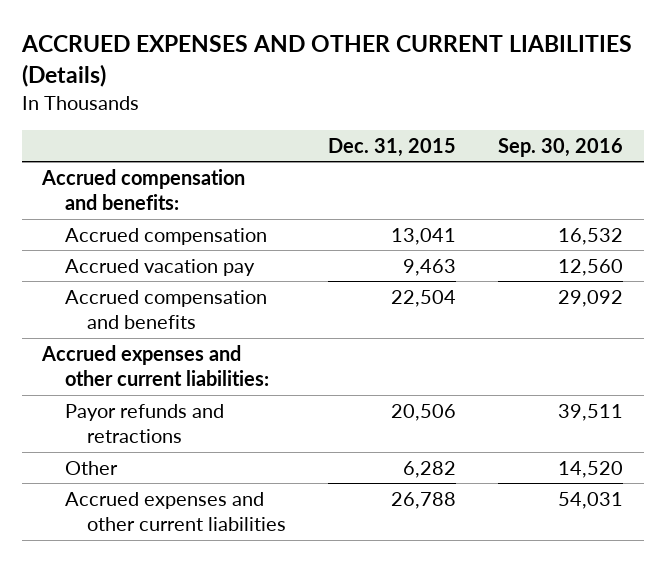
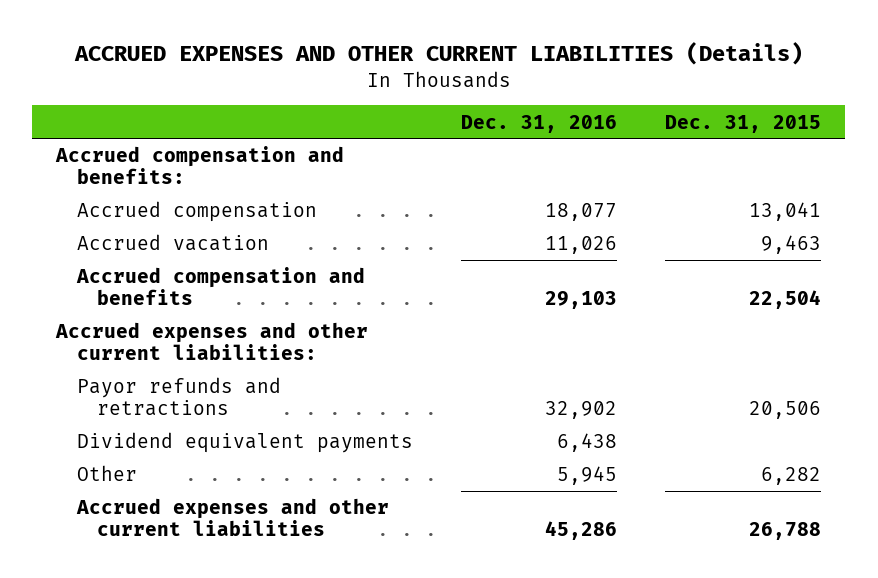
- | Dec. 31, 2015 | Sep. 30, 2016
+ | Dec. 31, 2016 | Dec. 31, 2015
- Accrued vacation pay | 9,463 | 12,560
+ Accrued vacation | 11,026 | 9,463
+ Dividend equivalent payments | 6,438 |

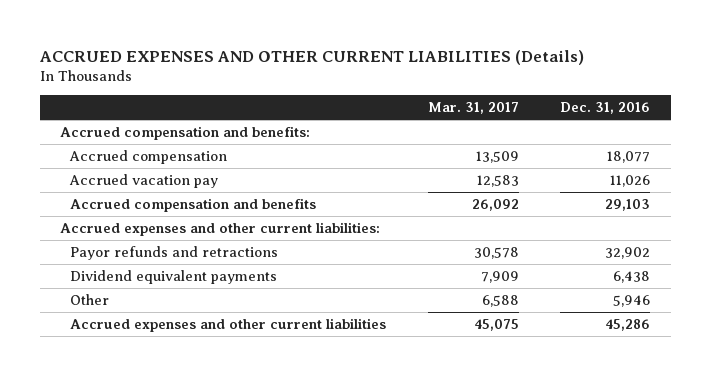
- | Dec. 31, 2016 | Dec. 31, 2015
+ | Mar. 31, 2017 | Dec. 31, 2016
- Accrued vacation | 11,026 | 9,463
+ Accrued vacation pay | 12,583 | 11,026
- Other | 5,945 | 6,282
+ Other | 6,588 | 5,946

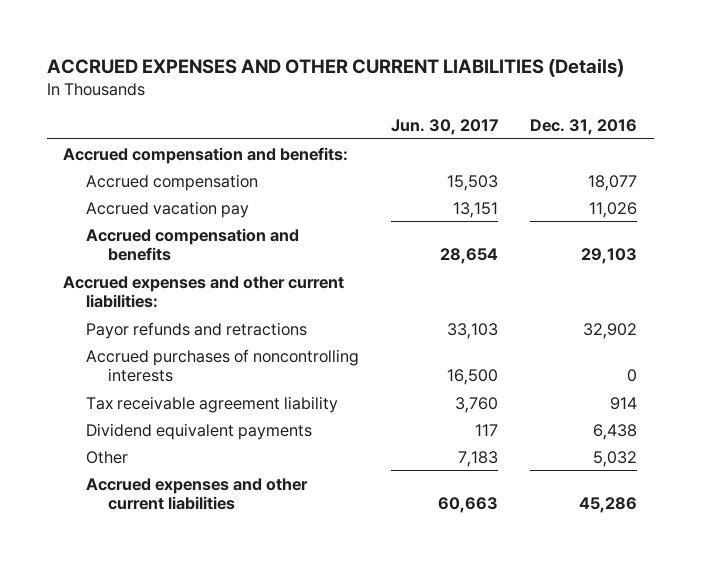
- | Mar. 31, 2017 | Dec. 31, 2016
+ | Jun. 30, 2017 | Dec. 31, 2016
+ Accrued purchases of noncontrolling interests | 16,500 | 0
+ Tax receivable agreement liability | 3,760 | 914
- Other | 6,588 | 5,946
+ Other | 7,183 | 5,032

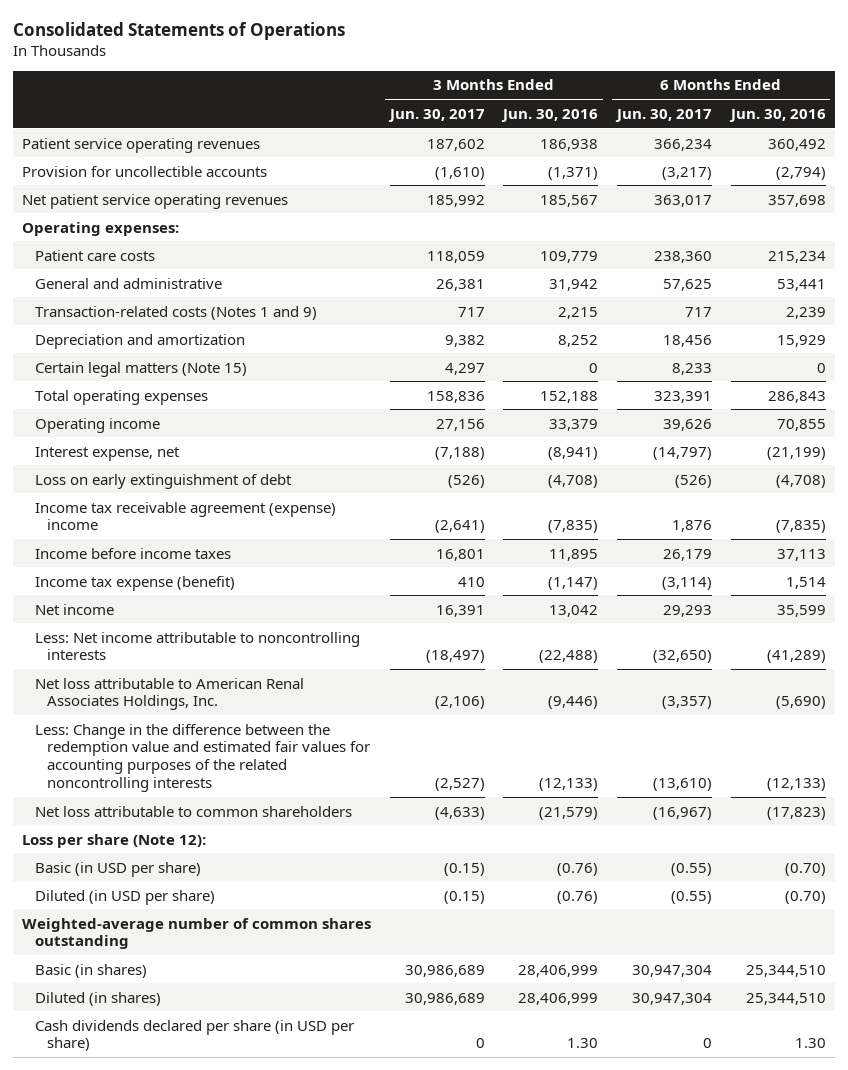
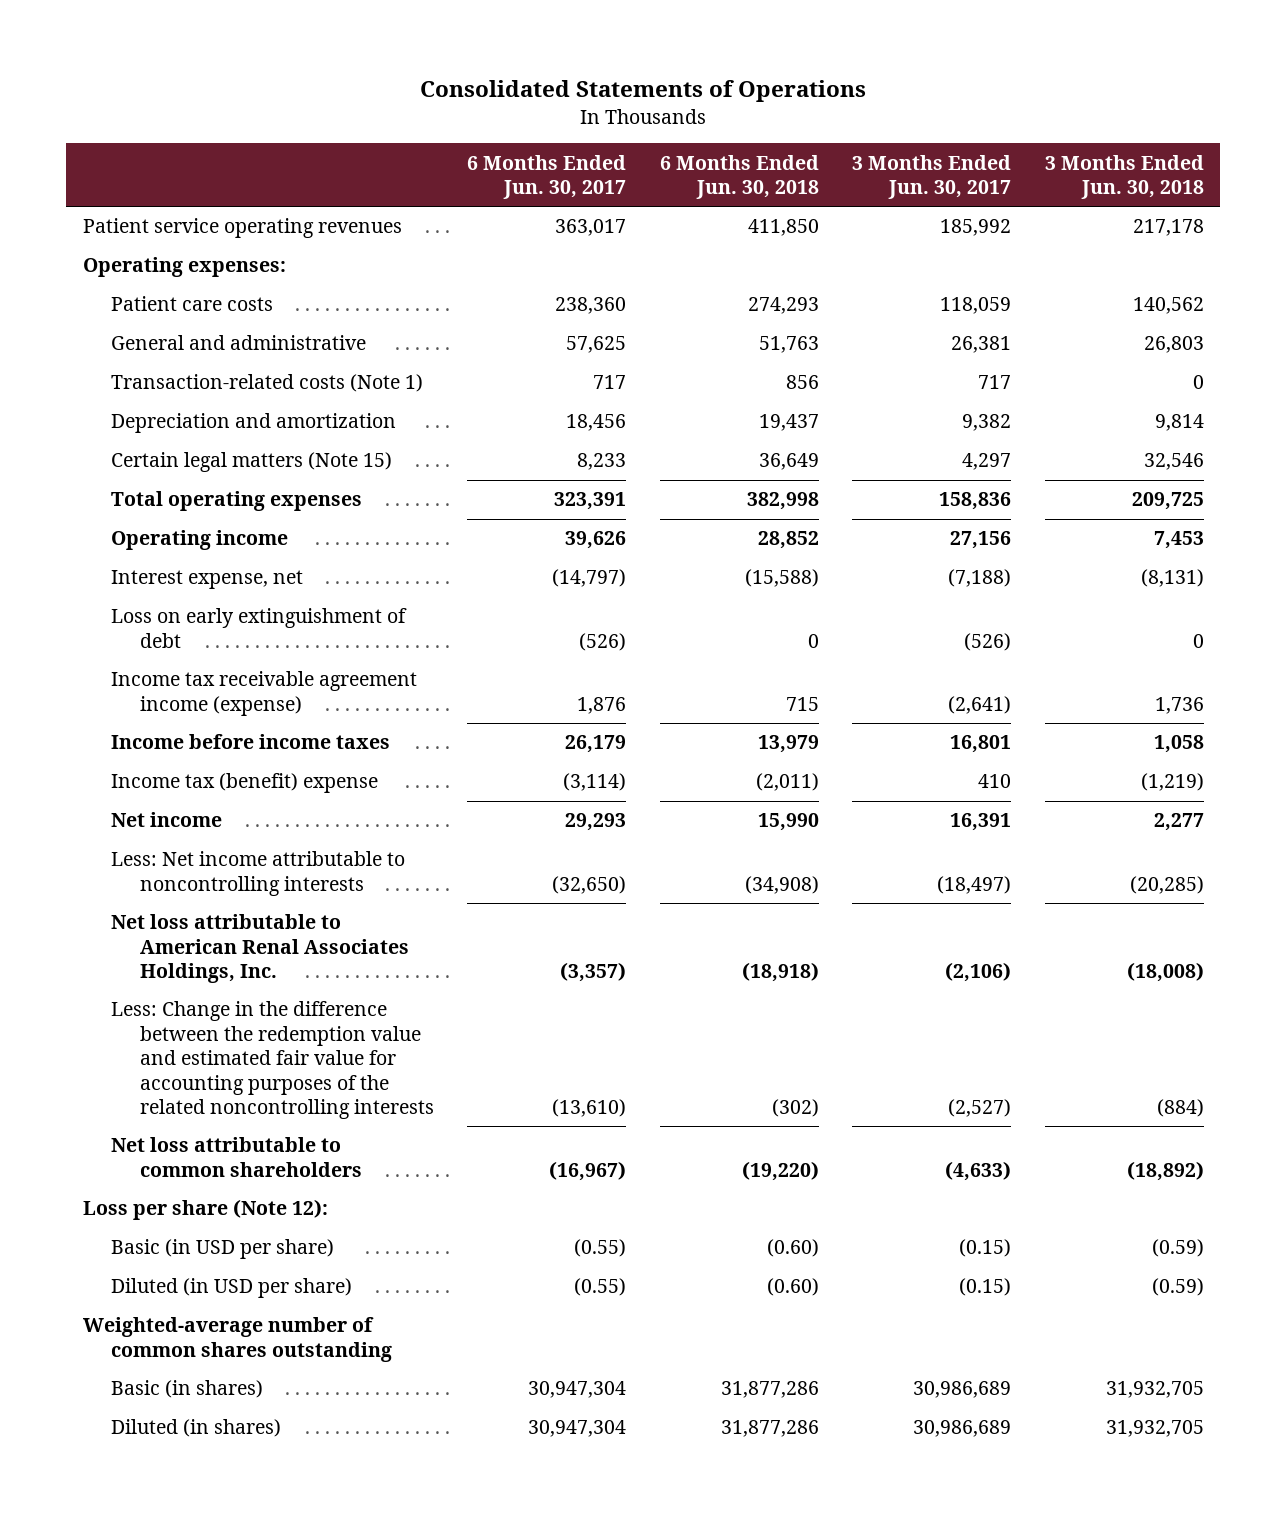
- | 3 Months Ended Jun. 30, 2017 | 3 Months Ended Jun. 30, 2016 | 6 Months Ended Jun. 30, 2017 | 6 Months Ended Jun. 30, 2016
+ | 6 Months Ended Jun. 30, 2017 | 6 Months Ended Jun. 30, 2018 | 3 Months Ended Jun. 30, 2017 | 3 Months Ended Jun. 30, 2018
- Patient service operating revenues | 187,602 | 186,938 | 366,234 | 360,492
- Provision for uncollectible accounts | (1,610) | (1,371) | (3,217) | (2,794)
- Net patient service operating revenues | 185,992 | 185,567 | 363,017 | 357,698
+ Patient service operating revenues | 363,017 | 411,850 | 185,992 | 217,178
- Transaction-related costs (Notes 1 and 9) | 717 | 2,215 | 717 | 2,239
+ Transaction-related costs (Note 1) | 717 | 856 | 717 | 0
- Income tax receivable agreement (expense) income | (2,641) | (7,835) | 1,876 | (7,835)
+ Income tax receivable agreement income (expense) | 1,876 | 715 | (2,641) | 1,736
- Income tax expense (benefit) | 410 | (1,147) | (3,114) | 1,514
+ Income tax (benefit) expense | (3,114) | (2,011) | 410 | (1,219)
- Less: Change in the difference between the redemption value and estimated fair values for accounting purposes of the related noncontrolling interests | (2,527) | (12,133) | (13,610) | (12,133)
+ Less: Change in the difference between the redemption value and estimated fair value for accounting purposes of the related noncontrolling interests | (13,610) | (302) | (2,527) | (884)
- Cash dividends declared per share (in USD per share) | 0 | 1.30 | 0 | 1.30

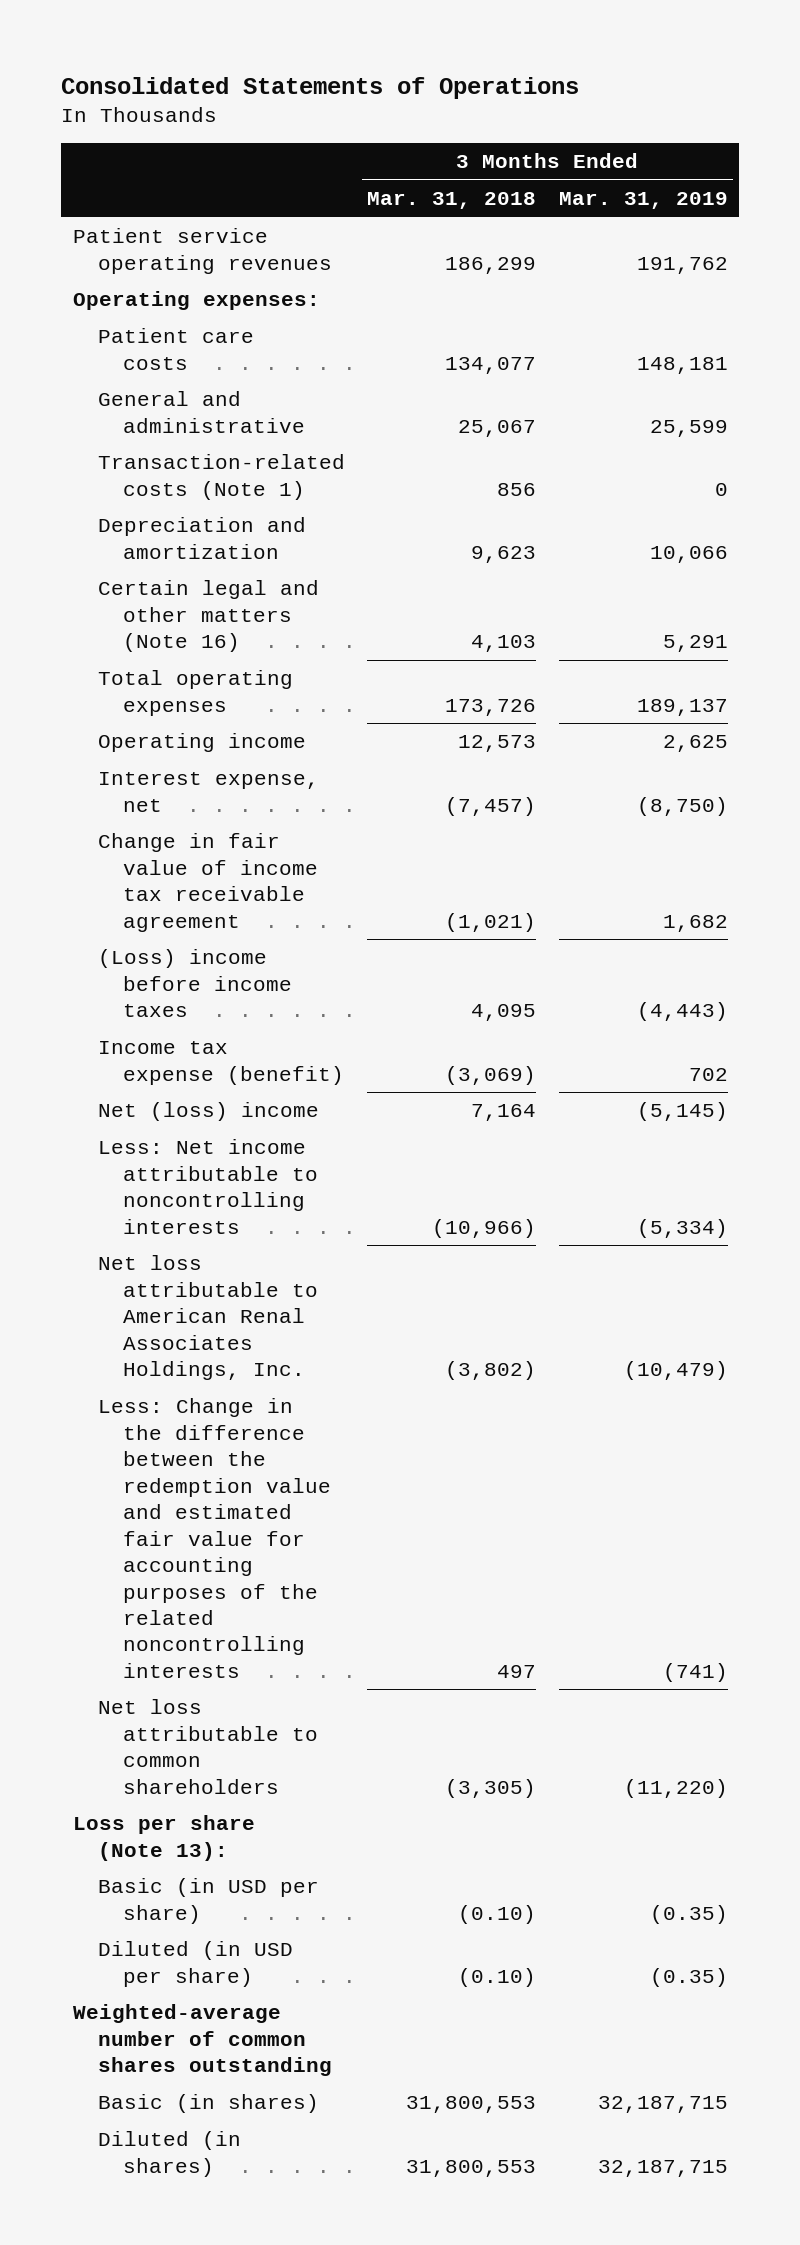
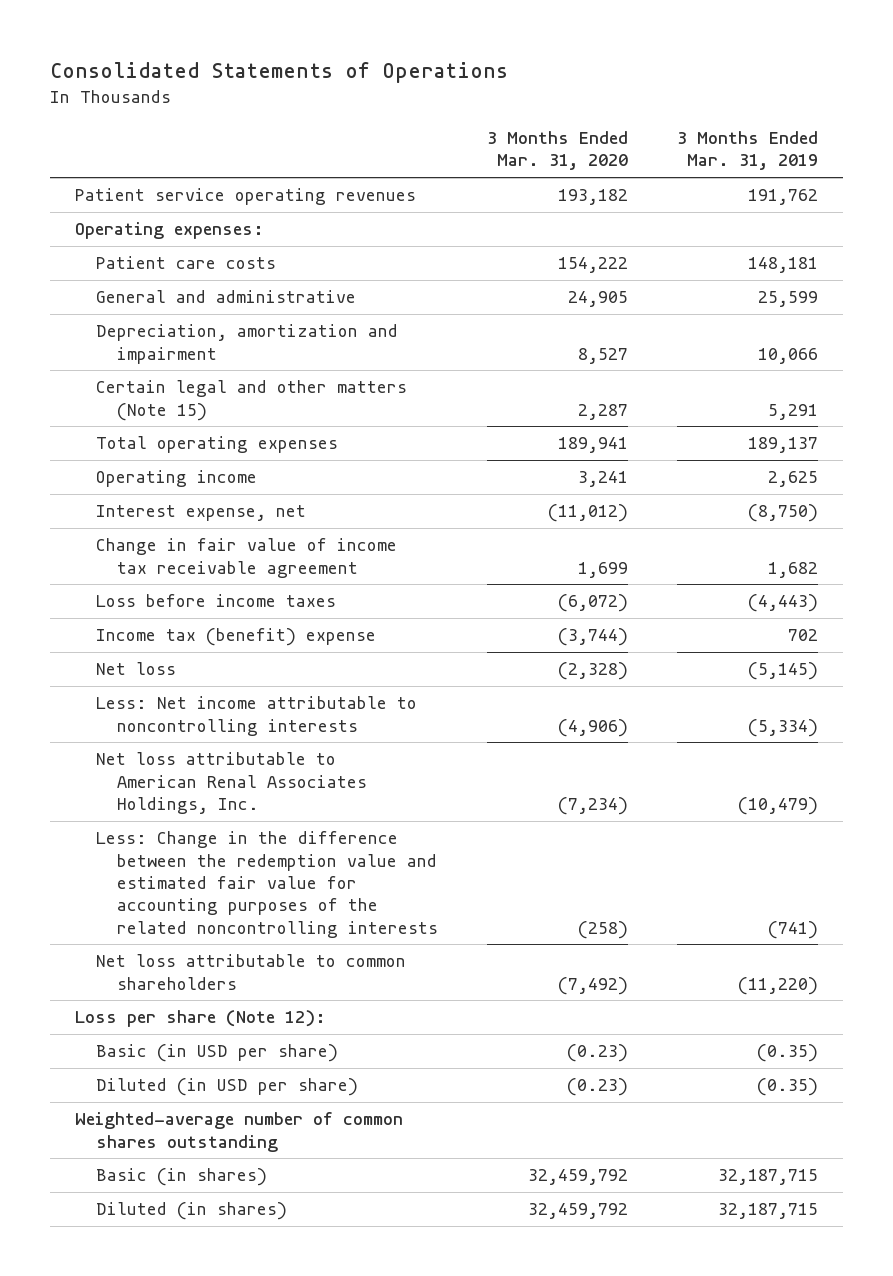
- | 3 Months Ended Mar. 31, 2018 | 3 Months Ended Mar. 31, 2019
+ | 3 Months Ended Mar. 31, 2020 | 3 Months Ended Mar. 31, 2019
- Transaction-related costs (Note 1) | 856 | 0
- Depreciation and amortization | 9,623 | 10,066
- Certain legal and other matters (Note 16) | 4,103 | 5,291
+ Depreciation, amortization and impairment | 8,527 | 10,066
+ Certain legal and other matters (Note 15) | 2,287 | 5,291
- (Loss) income before income taxes | 4,095 | (4,443)
- Income tax expense (benefit) | (3,069) | 702
- Net (loss) income | 7,164 | (5,145)
+ Loss before income taxes | (6,072) | (4,443)
+ Income tax (benefit) expense | (3,744) | 702
+ Net loss | (2,328) | (5,145)
- Loss per share (Note 13):
+ Loss per share (Note 12):

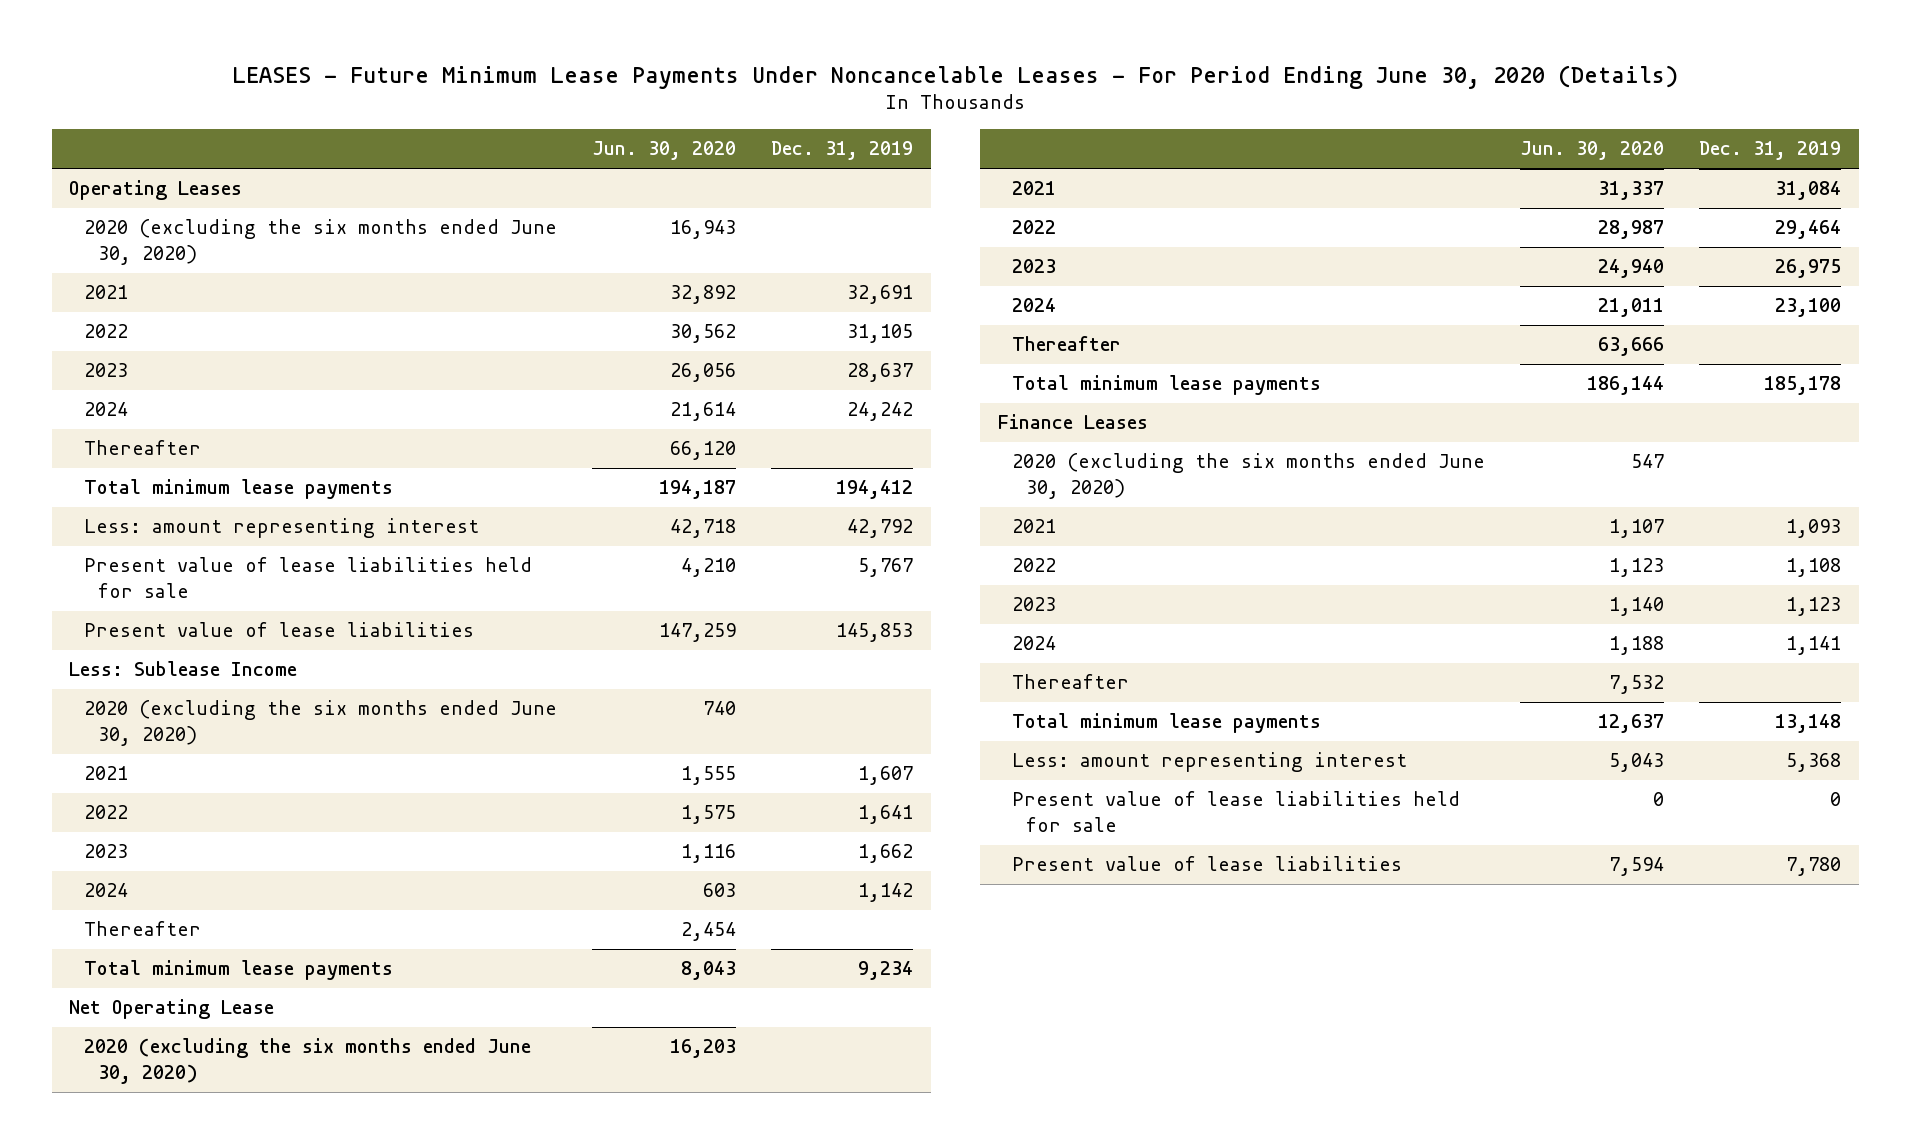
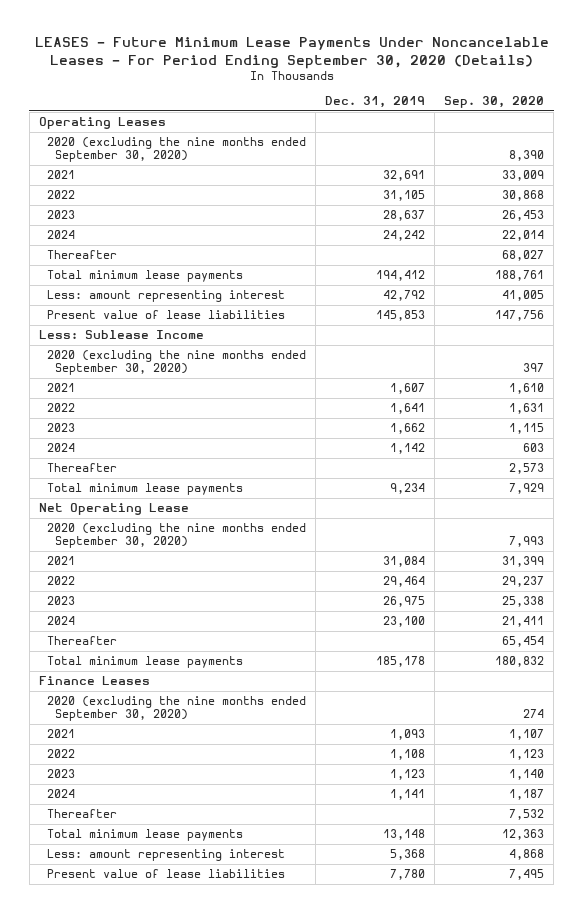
- LEASES - Future Minimum Lease Payments Under Noncancelable Leases - For Period Ending June 30, 2020 (Details)
+ LEASES - Future Minimum Lease Payments Under Noncancelable Leases - For Period Ending September 30, 2020 (Details)
- | Jun. 30, 2020 | Dec. 31, 2019
+ | Dec. 31, 2019 | Sep. 30, 2020
- 2020 (excluding the six months ended June 30, 2020) | 16,943 |
+ 2020 (excluding the nine months ended September 30, 2020) | | 8,390
- Present value of lease liabilities held for sale | 4,210 | 5,767
- 2020 (excluding the six months ended June 30, 2020) | 740 |
+ 2020 (excluding the nine months ended September 30, 2020) | | 397
- 2020 (excluding the six months ended June 30, 2020) | 16,203 |
+ 2020 (excluding the nine months ended September 30, 2020) | | 7,993
- 2020 (excluding the six months ended June 30, 2020) | 547 |
+ 2020 (excluding the nine months ended September 30, 2020) | | 274
- Present value of lease liabilities held for sale | 0 | 0

